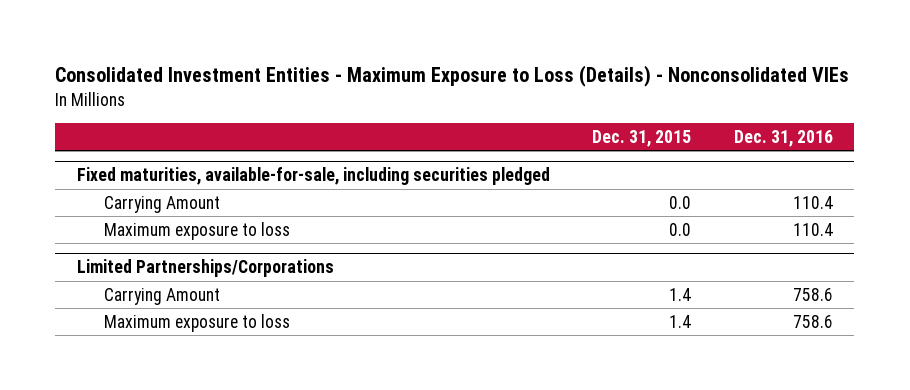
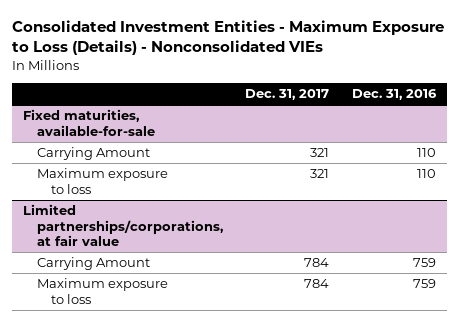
- | Dec. 31, 2015 | Dec. 31, 2016
+ | Dec. 31, 2017 | Dec. 31, 2016
- Fixed maturities, available-for-sale, including securities pledged
- Carrying Amount | 0.0 | 110.4
- Maximum exposure to loss | 0.0 | 110.4
- Limited Partnerships/Corporations
- Carrying Amount | 1.4 | 758.6
- Maximum exposure to loss | 1.4 | 758.6
+ Fixed maturities, available-for-sale
+ Carrying Amount | 321 | 110
+ Maximum exposure to loss | 321 | 110
+ Limited partnerships/corporations, at fair value
+ Carrying Amount | 784 | 759
+ Maximum exposure to loss | 784 | 759

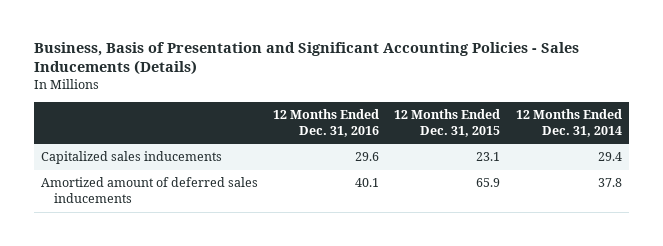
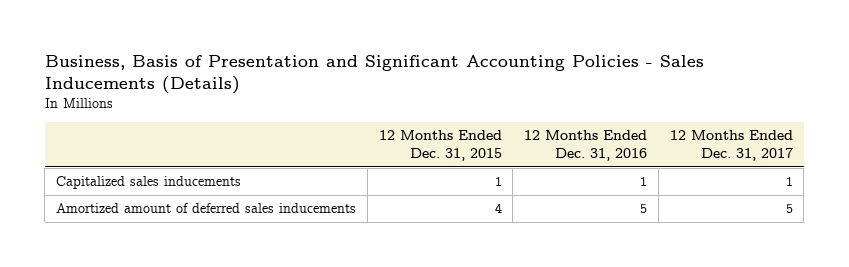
- | 12 Months Ended Dec. 31, 2016 | 12 Months Ended Dec. 31, 2015 | 12 Months Ended Dec. 31, 2014
+ | 12 Months Ended Dec. 31, 2015 | 12 Months Ended Dec. 31, 2016 | 12 Months Ended Dec. 31, 2017
- Capitalized sales inducements | 29.6 | 23.1 | 29.4
- Amortized amount of deferred sales inducements | 40.1 | 65.9 | 37.8
+ Capitalized sales inducements | 1 | 1 | 1
+ Amortized amount of deferred sales inducements | 4 | 5 | 5

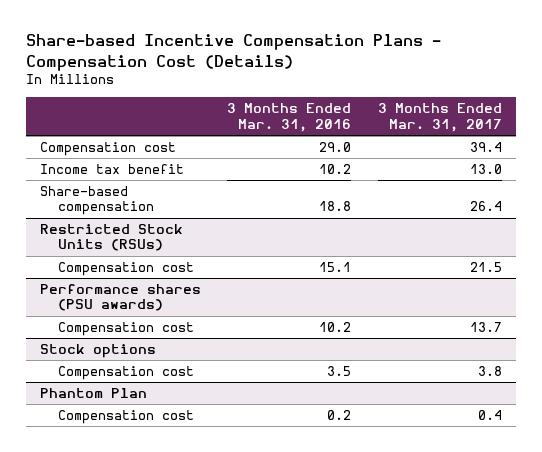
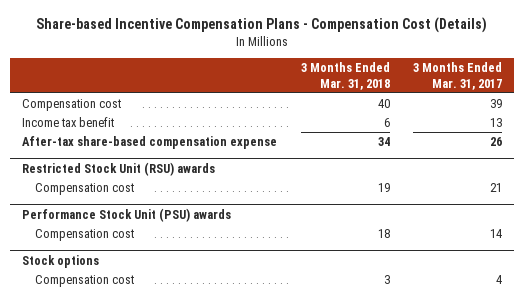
- | 3 Months Ended Mar. 31, 2016 | 3 Months Ended Mar. 31, 2017
+ | 3 Months Ended Mar. 31, 2018 | 3 Months Ended Mar. 31, 2017
- Compensation cost | 29.0 | 39.4
- Income tax benefit | 10.2 | 13.0
- Share-based compensation | 18.8 | 26.4
- Restricted Stock Units (RSUs)
- Compensation cost | 15.1 | 21.5
- Performance shares (PSU awards)
- Compensation cost | 10.2 | 13.7
+ Compensation cost | 40 | 39
+ Income tax benefit | 6 | 13
+ After-tax share-based compensation expense | 34 | 26
+ Restricted Stock Unit (RSU) awards
+ Compensation cost | 19 | 21
+ Performance Stock Unit (PSU) awards
+ Compensation cost | 18 | 14
@ Stock options
- Compensation cost | 3.5 | 3.8
- Phantom Plan
- Compensation cost | 0.2 | 0.4
@ Stock options
+ Compensation cost | 3 | 4

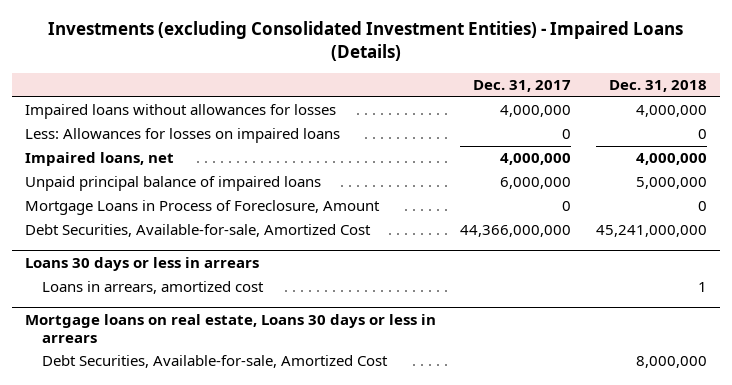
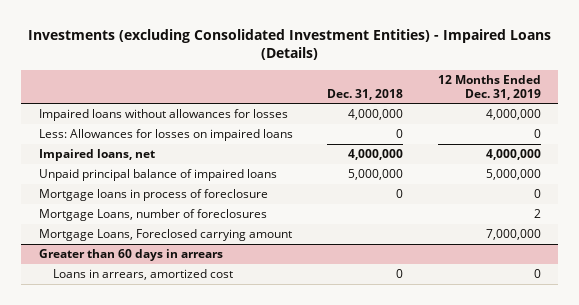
- | Dec. 31, 2017 | Dec. 31, 2018
+ | Dec. 31, 2018 | 12 Months Ended Dec. 31, 2019
- Mortgage Loans in Process of Foreclosure, Amount | 0 | 0
- Debt Securities, Available-for-sale, Amortized Cost | 44,366,000,000 | 45,241,000,000
- Loans 30 days or less in arrears
- Loans in arrears, amortized cost | | 1
- Mortgage loans on real estate, Loans 30 days or less in arrears
- Debt Securities, Available-for-sale, Amortized Cost | | 8,000,000
+ Mortgage loans in process of foreclosure | 0 | 0
+ Mortgage Loans, number of foreclosures | | 2
+ Mortgage Loans, Foreclosed carrying amount | | 7,000,000
+ Greater than 60 days in arrears
+ Loans in arrears, amortized cost | 0 | 0

